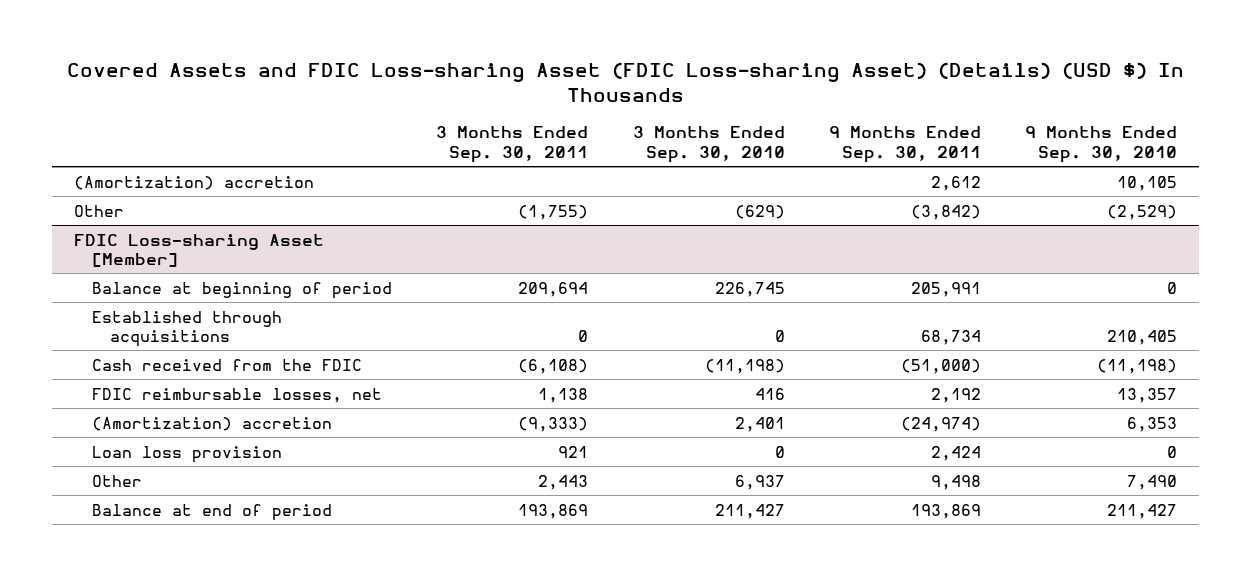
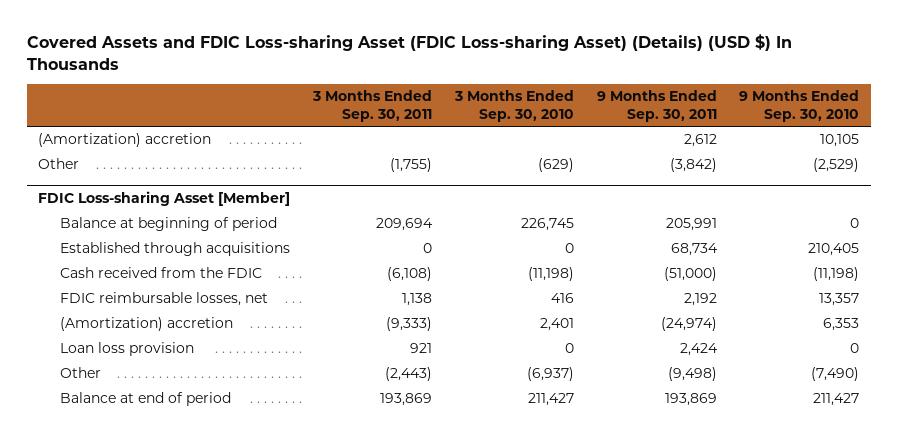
@ FDIC Loss-sharing Asset [Member]
- Other | 2,443 | 6,937 | 9,498 | 7,490
+ Other | (2,443) | (6,937) | (9,498) | (7,490)

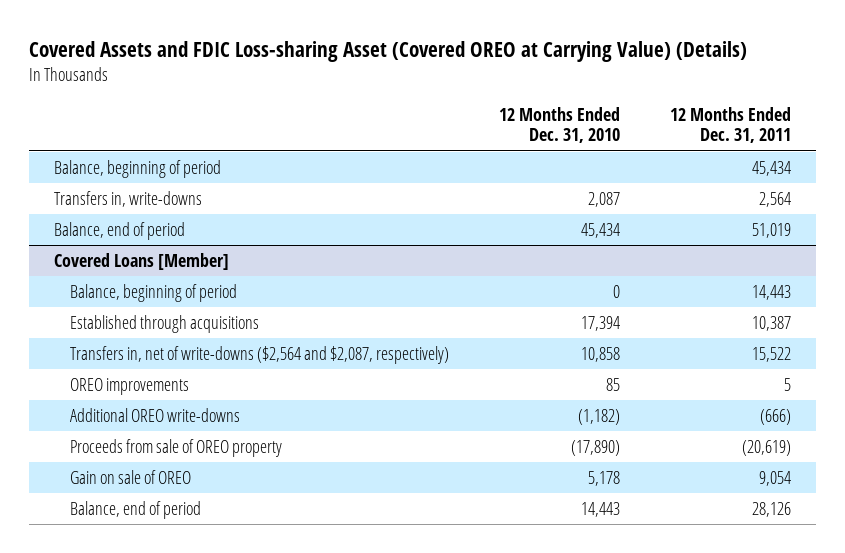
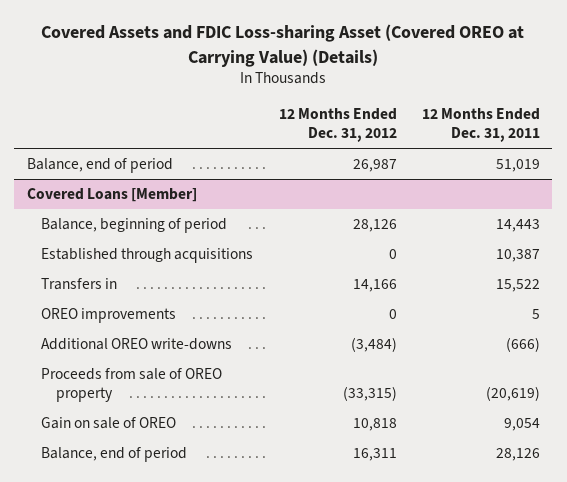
- | 12 Months Ended Dec. 31, 2010 | 12 Months Ended Dec. 31, 2011
+ | 12 Months Ended Dec. 31, 2012 | 12 Months Ended Dec. 31, 2011
- Balance, beginning of period | | 45,434
- Transfers in, write-downs | 2,087 | 2,564
@ Covered Loans [Member]
- Transfers in, net of write-downs ($2,564 and $2,087, respectively) | 10,858 | 15,522
+ Transfers in | 14,166 | 15,522

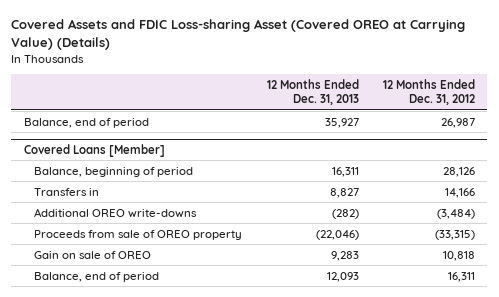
- | 12 Months Ended Dec. 31, 2012 | 12 Months Ended Dec. 31, 2011
+ | 12 Months Ended Dec. 31, 2013 | 12 Months Ended Dec. 31, 2012
@ Covered Loans [Member]
- Established through acquisitions | 0 | 10,387
- OREO improvements | 0 | 5

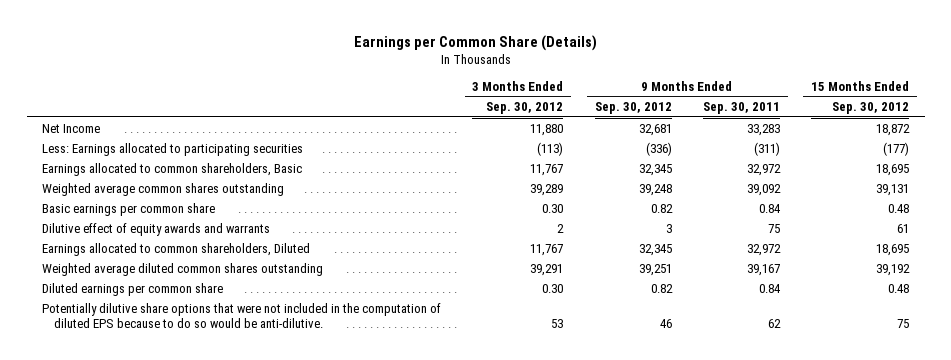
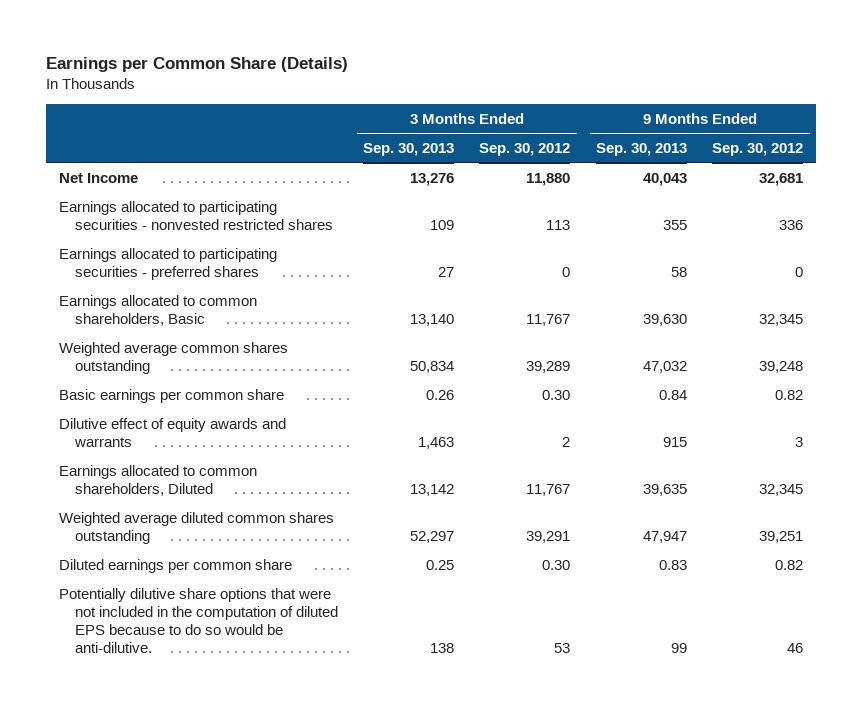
- | 3 Months Ended Sep. 30, 2012 | 9 Months Ended Sep. 30, 2012 | 9 Months Ended Sep. 30, 2011 | 15 Months Ended Sep. 30, 2012
+ | 3 Months Ended Sep. 30, 2013 | 3 Months Ended Sep. 30, 2012 | 9 Months Ended Sep. 30, 2013 | 9 Months Ended Sep. 30, 2012
- Less: Earnings allocated to participating securities | (113) | (336) | (311) | (177)
+ Earnings allocated to participating securities - nonvested restricted shares | 109 | 113 | 355 | 336
+ Earnings allocated to participating securities - preferred shares | 27 | 0 | 58 | 0

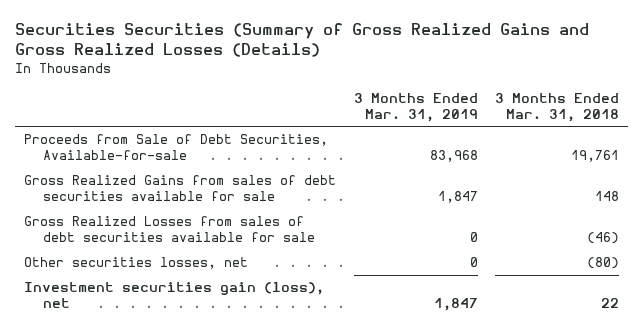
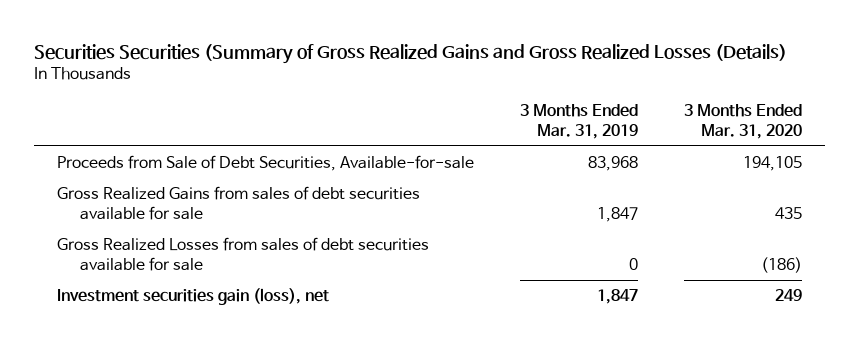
- | 3 Months Ended Mar. 31, 2019 | 3 Months Ended Mar. 31, 2018
+ | 3 Months Ended Mar. 31, 2019 | 3 Months Ended Mar. 31, 2020
- Other securities losses, net | 0 | (80)

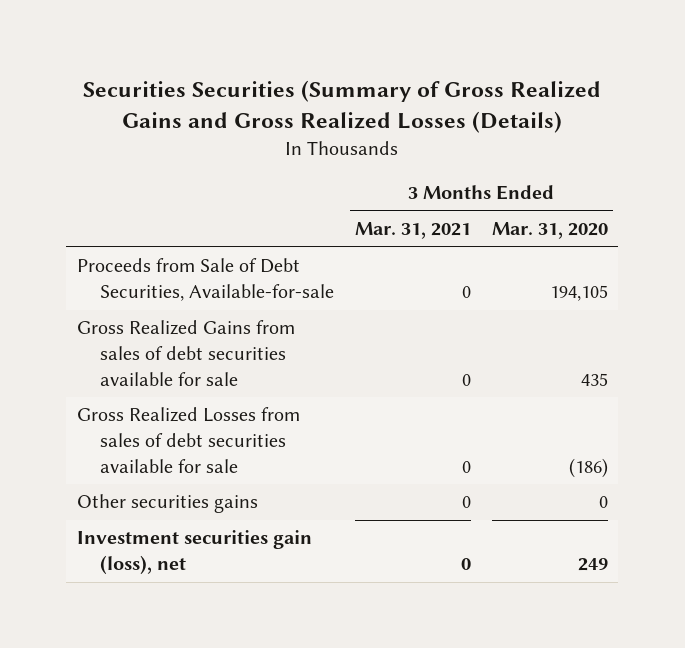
- | 3 Months Ended Mar. 31, 2019 | 3 Months Ended Mar. 31, 2020
+ | 3 Months Ended Mar. 31, 2021 | 3 Months Ended Mar. 31, 2020
+ Other securities gains | 0 | 0

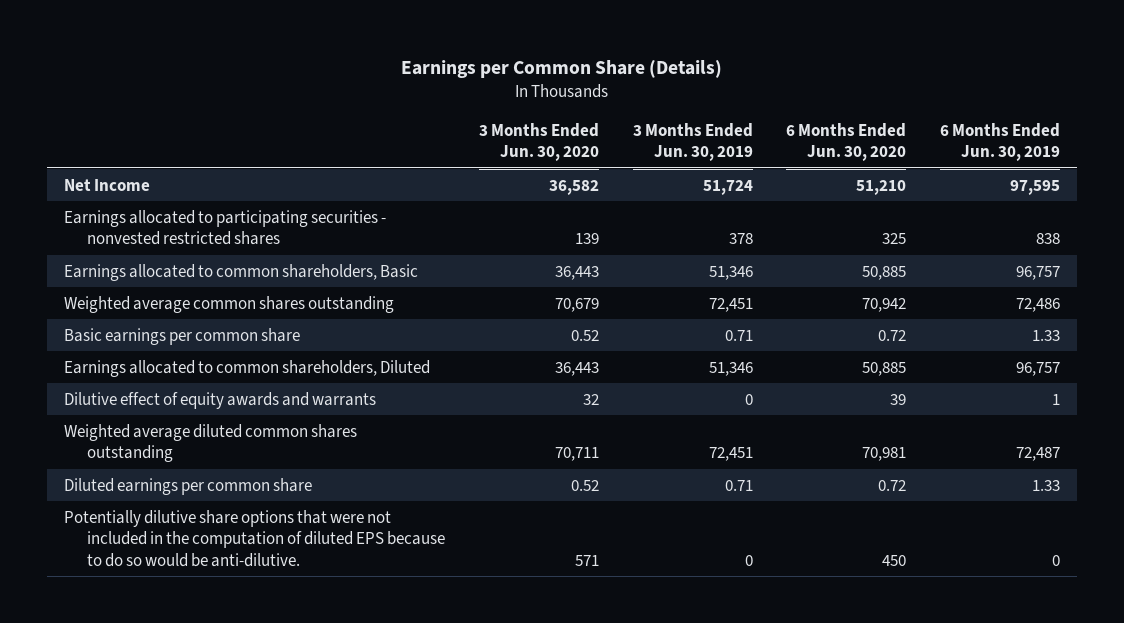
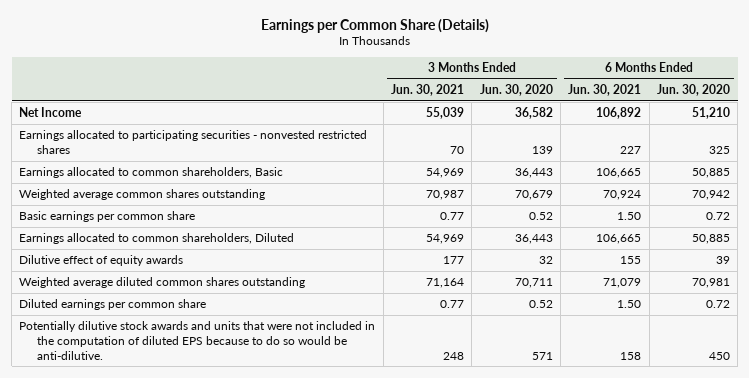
- | 3 Months Ended Jun. 30, 2020 | 3 Months Ended Jun. 30, 2019 | 6 Months Ended Jun. 30, 2020 | 6 Months Ended Jun. 30, 2019
+ | 3 Months Ended Jun. 30, 2021 | 3 Months Ended Jun. 30, 2020 | 6 Months Ended Jun. 30, 2021 | 6 Months Ended Jun. 30, 2020
- Dilutive effect of equity awards and warrants | 32 | 0 | 39 | 1
+ Dilutive effect of equity awards | 177 | 32 | 155 | 39
- Potentially dilutive share options that were not included in the computation of diluted EPS because to do so would be anti-dilutive. | 571 | 0 | 450 | 0
+ Potentially dilutive stock awards and units that were not included in the computation of diluted EPS because to do so would be anti-dilutive. | 248 | 571 | 158 | 450

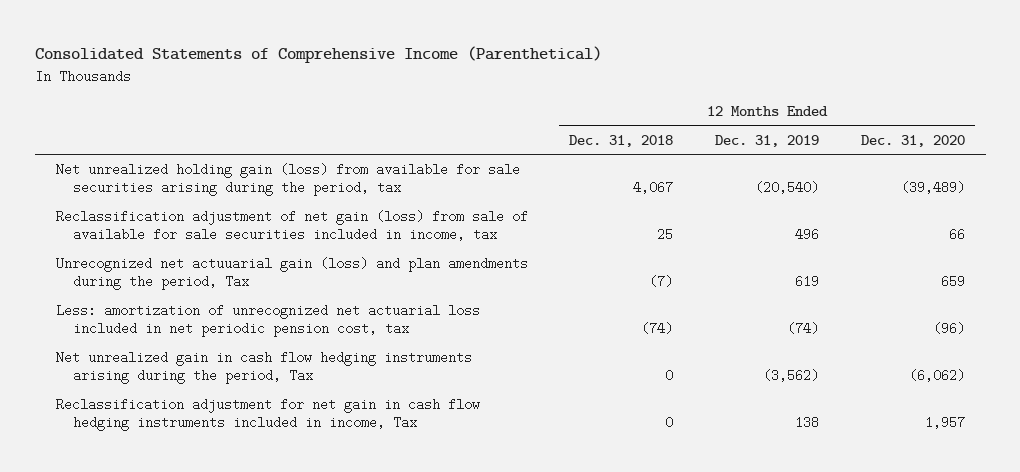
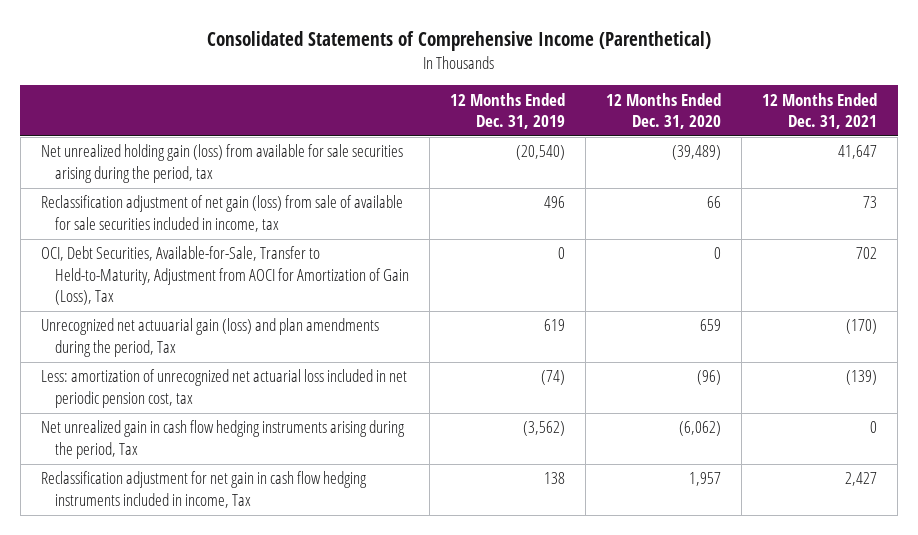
- | 12 Months Ended Dec. 31, 2018 | 12 Months Ended Dec. 31, 2019 | 12 Months Ended Dec. 31, 2020
+ | 12 Months Ended Dec. 31, 2019 | 12 Months Ended Dec. 31, 2020 | 12 Months Ended Dec. 31, 2021
+ OCI, Debt Securities, Available-for-Sale, Transfer to Held-to-Maturity, Adjustment from AOCI for Amortization of Gain (Loss), Tax | 0 | 0 | 702

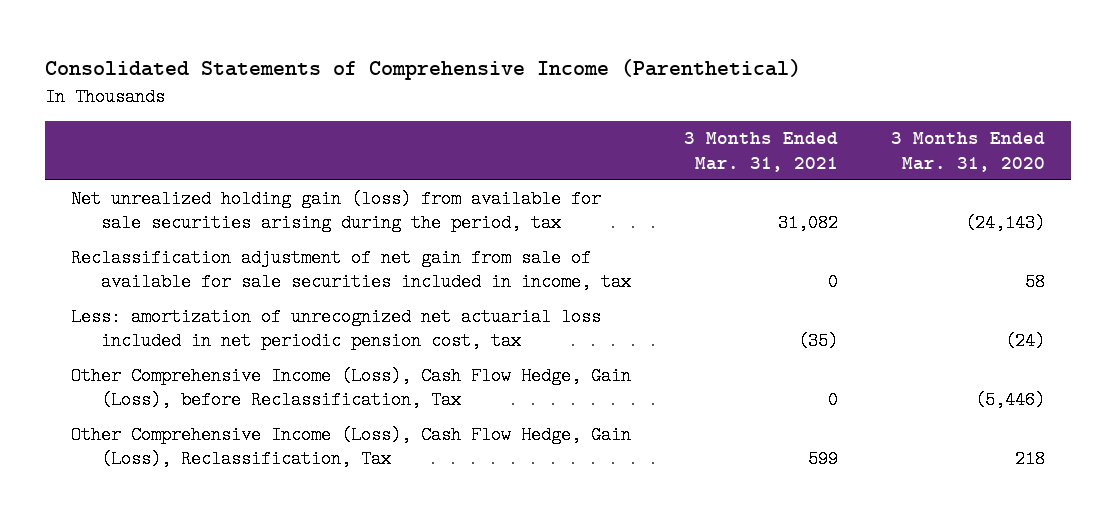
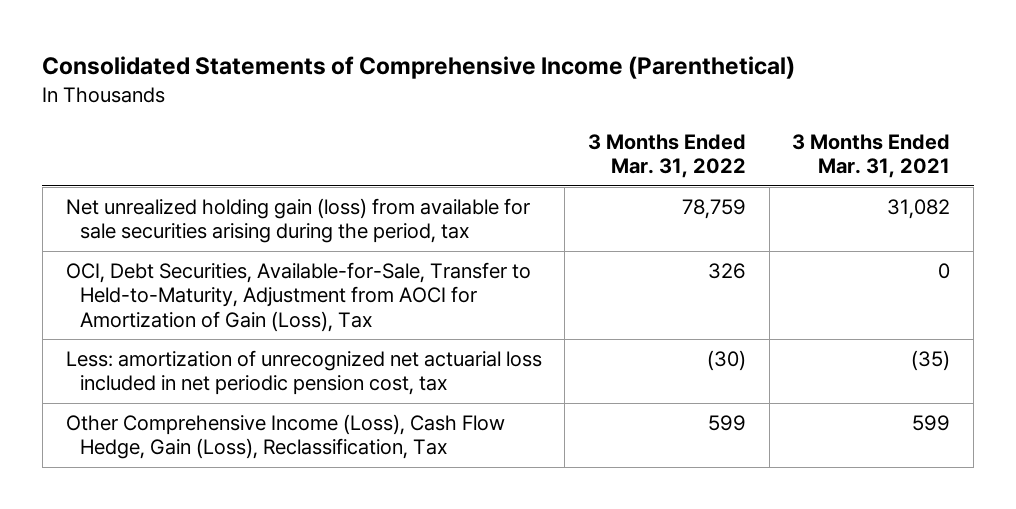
- | 3 Months Ended Mar. 31, 2021 | 3 Months Ended Mar. 31, 2020
+ | 3 Months Ended Mar. 31, 2022 | 3 Months Ended Mar. 31, 2021
- Reclassification adjustment of net gain from sale of available for sale securities included in income, tax | 0 | 58
+ OCI, Debt Securities, Available-for-Sale, Transfer to Held-to-Maturity, Adjustment from AOCI for Amortization of Gain (Loss), Tax | 326 | 0
- Other Comprehensive Income (Loss), Cash Flow Hedge, Gain (Loss), before Reclassification, Tax | 0 | (5,446)

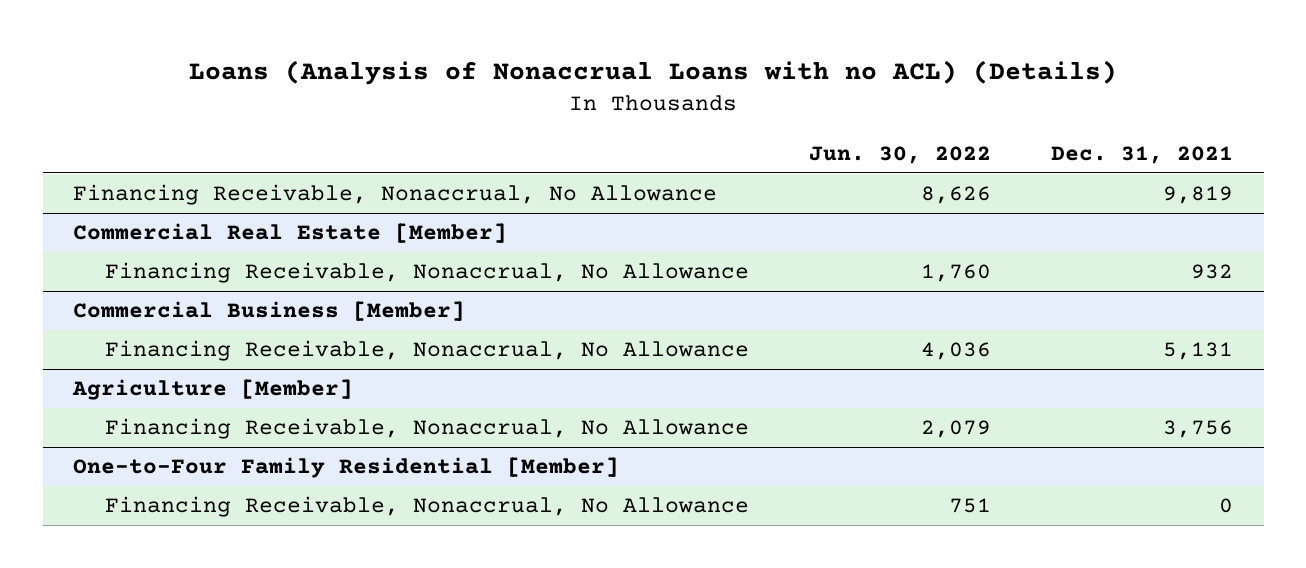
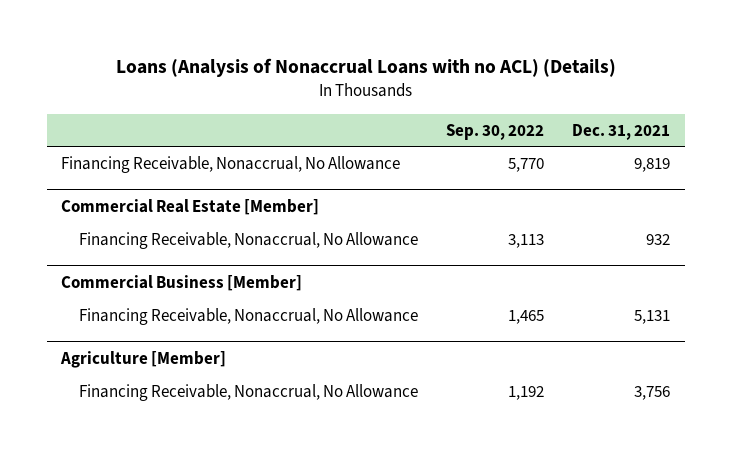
- | Jun. 30, 2022 | Dec. 31, 2021
+ | Sep. 30, 2022 | Dec. 31, 2021
- One-to-Four Family Residential [Member]
- Financing Receivable, Nonaccrual, No Allowance | 751 | 0

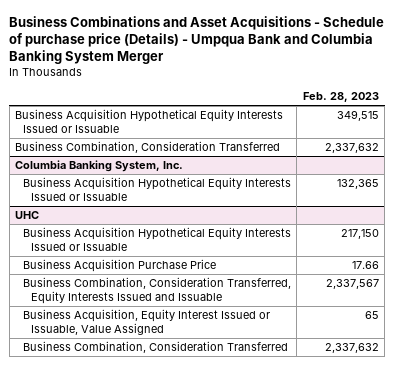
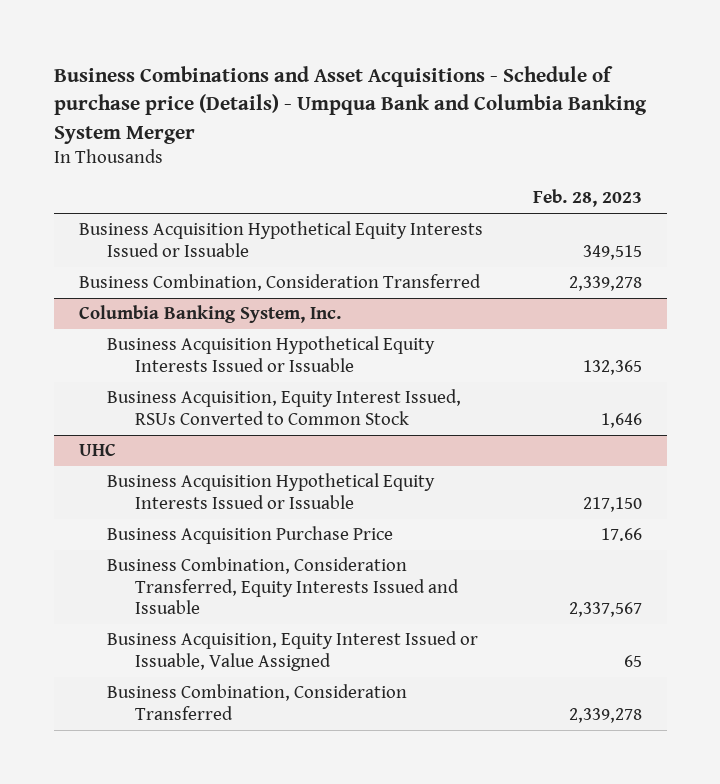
- Business Combination, Consideration Transferred | 2,337,632
+ Business Combination, Consideration Transferred | 2,339,278
@ Columbia Banking System, Inc.
+ Business Acquisition, Equity Interest Issued, RSUs Converted to Common Stock | 1,646
@ UHC
- Business Combination, Consideration Transferred | 2,337,632
+ Business Combination, Consideration Transferred | 2,339,278

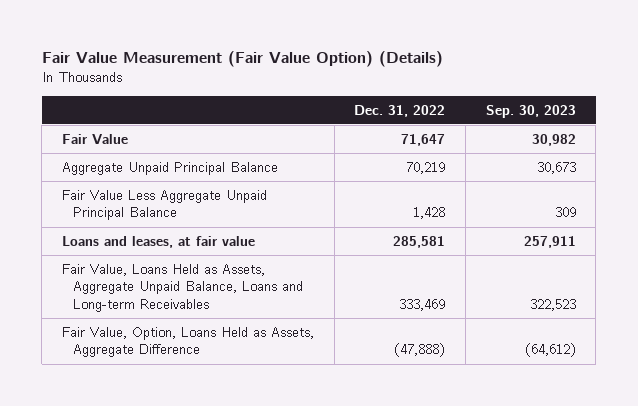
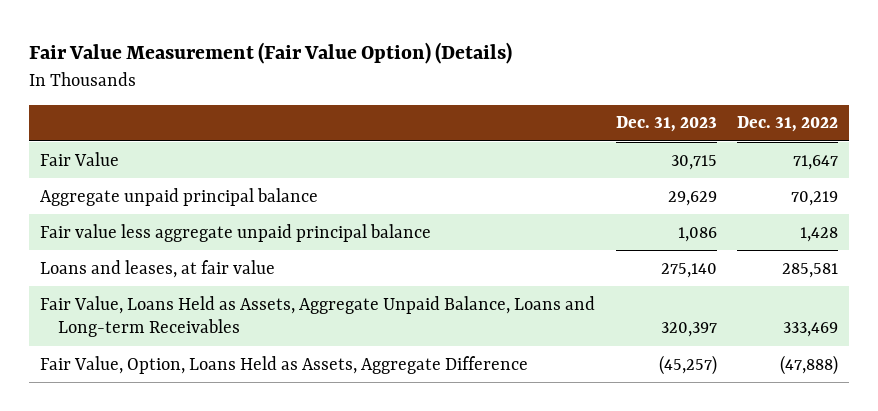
- | Dec. 31, 2022 | Sep. 30, 2023
+ | Dec. 31, 2023 | Dec. 31, 2022
- Aggregate Unpaid Principal Balance | 70,219 | 30,673
- Fair Value Less Aggregate Unpaid Principal Balance | 1,428 | 309
+ Aggregate unpaid principal balance | 29,629 | 70,219
+ Fair value less aggregate unpaid principal balance | 1,086 | 1,428

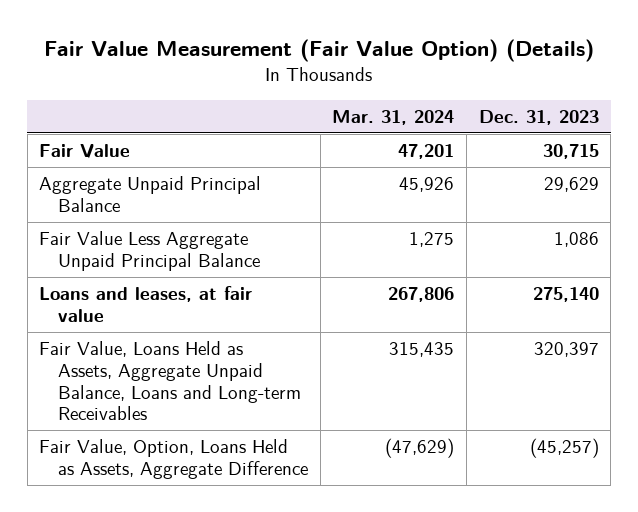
- | Dec. 31, 2023 | Dec. 31, 2022
+ | Mar. 31, 2024 | Dec. 31, 2023
- Aggregate unpaid principal balance | 29,629 | 70,219
- Fair value less aggregate unpaid principal balance | 1,086 | 1,428
+ Aggregate Unpaid Principal Balance | 45,926 | 29,629
+ Fair Value Less Aggregate Unpaid Principal Balance | 1,275 | 1,086

